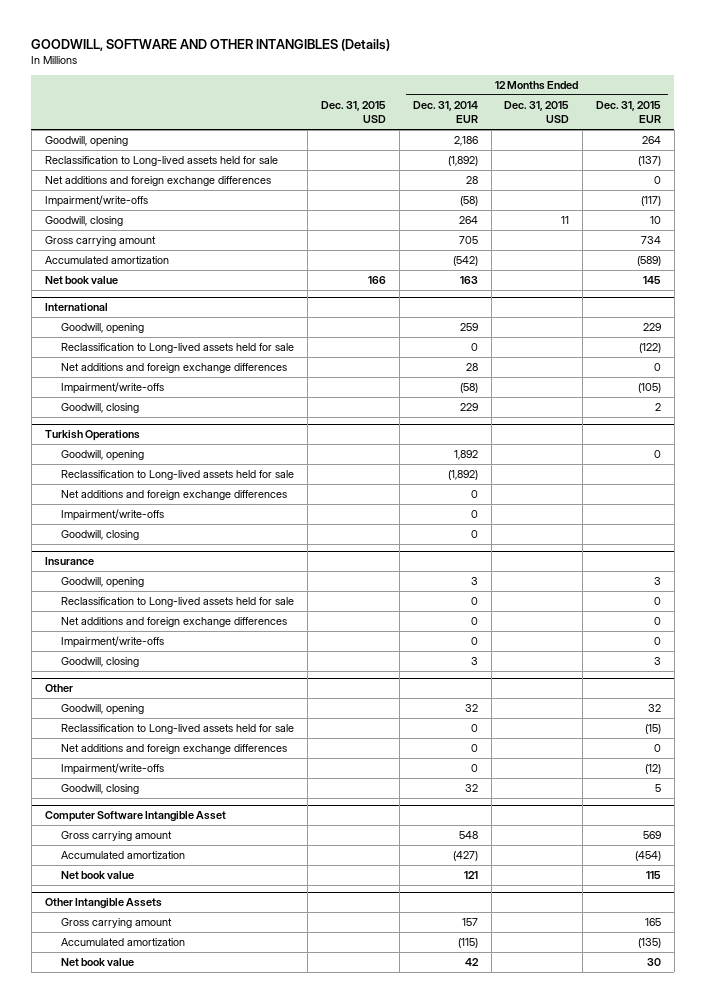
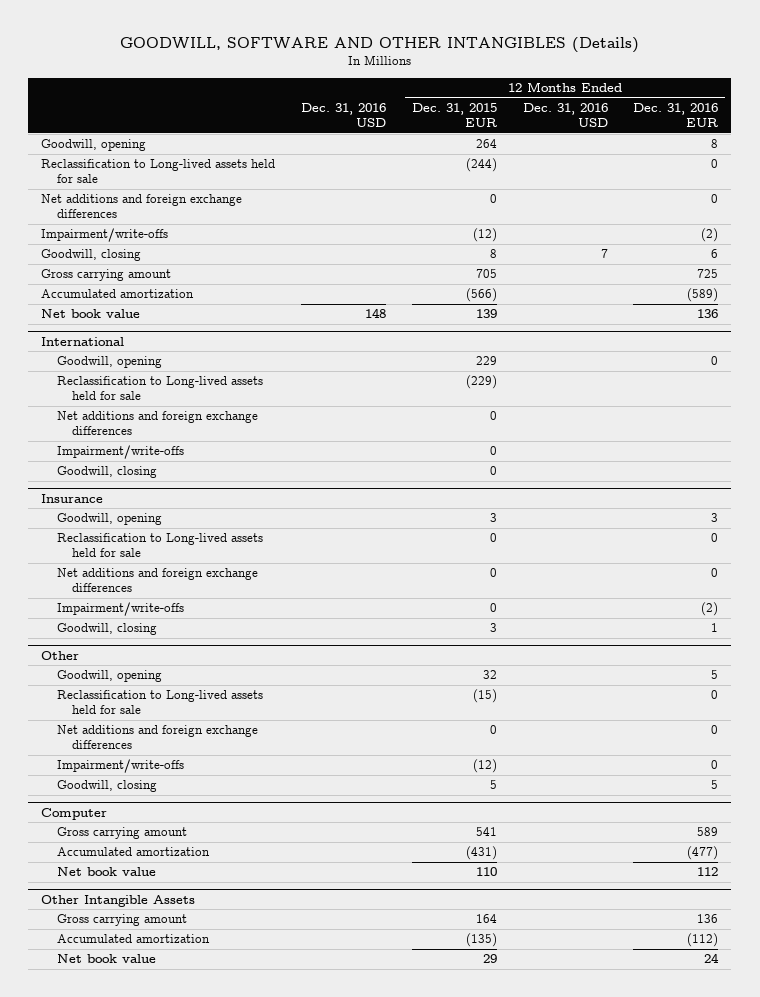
- | Dec. 31, 2015 USD | 12 Months Ended Dec. 31, 2014 EUR | 12 Months Ended Dec. 31, 2015 USD | 12 Months Ended Dec. 31, 2015 EUR
+ | Dec. 31, 2016 USD | 12 Months Ended Dec. 31, 2015 EUR | 12 Months Ended Dec. 31, 2016 USD | 12 Months Ended Dec. 31, 2016 EUR
- Reclassification to Long-lived assets held for sale | | (1,892) | | (137)
+ Reclassification to Long-lived assets held for sale | | (244) | | 0
- Impairment/write-offs | | (58) | | (117)
- Goodwill, closing | | 264 | 11 | 10
- Gross carrying amount | | 705 | | 734
- Accumulated amortization | | (542) | | (589)
- Net book value | 166 | 163 | | 145
+ Impairment/write-offs | | (12) | | (2)
+ Goodwill, closing | | 8 | 7 | 6
+ Gross carrying amount | | 705 | | 725
+ Accumulated amortization | | (566) | | (589)
+ Net book value | 148 | 139 | | 136
@ International
- Reclassification to Long-lived assets held for sale | | 0 | | (122)
+ Reclassification to Long-lived assets held for sale | | (229) | |
- Impairment/write-offs | | (58) | | (105)
- Goodwill, closing | | 229 | | 2
- Turkish Operations
- Goodwill, opening | | 1,892 | | 0
- Reclassification to Long-lived assets held for sale | | (1,892) | |
- Net additions and foreign exchange differences | | 0 | |
- Impairment/write-offs | | 0 | |
- Goodwill, closing | | 0 | |
@ International
+ Impairment/write-offs | | 0 | |
+ Goodwill, closing | | 0 | |
- Computer Software Intangible Asset
- Gross carrying amount | | 548 | | 569
- Accumulated amortization | | (427) | | (454)
- Net book value | | 121 | | 115
+ Computer
+ Gross carrying amount | | 541 | | 589
+ Accumulated amortization | | (431) | | (477)
+ Net book value | | 110 | | 112
@ Other Intangible Assets
- Gross carrying amount | | 157 | | 165
+ Gross carrying amount | | 164 | | 136
- Net book value | | 42 | | 30
+ Net book value | | 29 | | 24

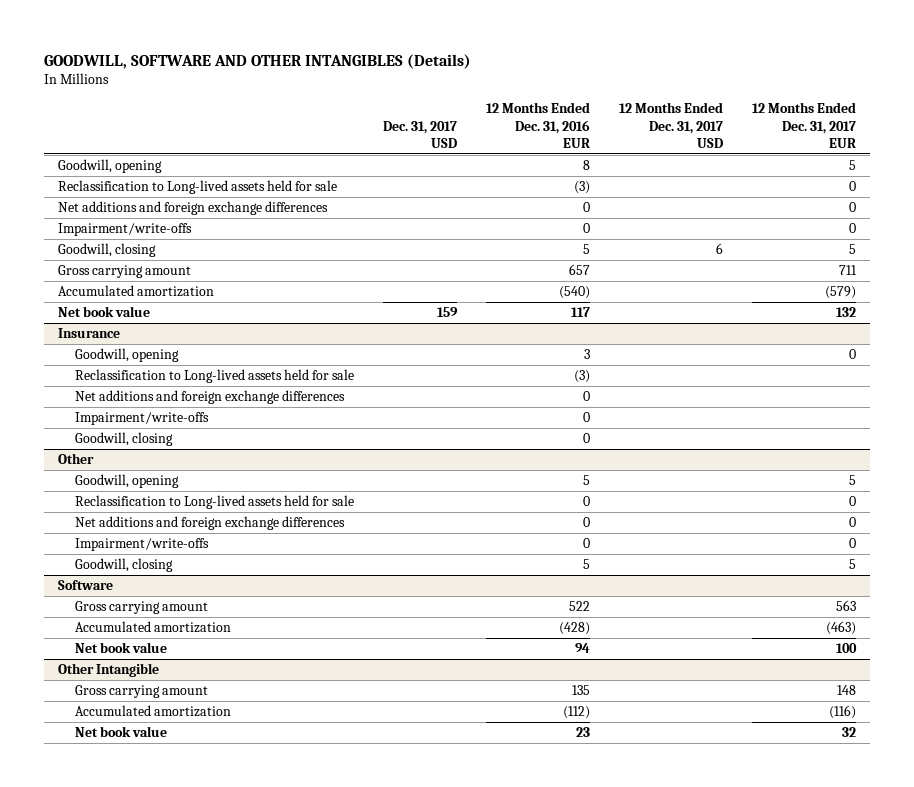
- | Dec. 31, 2016 USD | 12 Months Ended Dec. 31, 2015 EUR | 12 Months Ended Dec. 31, 2016 USD | 12 Months Ended Dec. 31, 2016 EUR
+ | Dec. 31, 2017 USD | 12 Months Ended Dec. 31, 2016 EUR | 12 Months Ended Dec. 31, 2017 USD | 12 Months Ended Dec. 31, 2017 EUR
- Reclassification to Long-lived assets held for sale | | (244) | | 0
+ Reclassification to Long-lived assets held for sale | | (3) | | 0
- Impairment/write-offs | | (12) | | (2)
- Goodwill, closing | | 8 | 7 | 6
- Gross carrying amount | | 705 | | 725
- Accumulated amortization | | (566) | | (589)
- Net book value | 148 | 139 | | 136
- International
- Goodwill, opening | | 229 | | 0
- Reclassification to Long-lived assets held for sale | | (229) | |
- Net additions and foreign exchange differences | | 0 | |
- Impairment/write-offs | | 0 | |
- Goodwill, closing | | 0 | |
+ Impairment/write-offs | | 0 | | 0
+ Goodwill, closing | | 5 | 6 | 5
+ Gross carrying amount | | 657 | | 711
+ Accumulated amortization | | (540) | | (579)
+ Net book value | 159 | 117 | | 132
@ Insurance
- Reclassification to Long-lived assets held for sale | | 0 | | 0
+ Reclassification to Long-lived assets held for sale | | (3) | |
- Impairment/write-offs | | 0 | | (2)
- Goodwill, closing | | 3 | | 1
+ Impairment/write-offs | | 0 | |
+ Goodwill, closing | | 0 | |
- Computer
- Gross carrying amount | | 541 | | 589
- Accumulated amortization | | (431) | | (477)
- Net book value | | 110 | | 112
- Other Intangible Assets
- Gross carrying amount | | 164 | | 136
+ Software
+ Gross carrying amount | | 522 | | 563
+ Accumulated amortization | | (428) | | (463)
+ Net book value | | 94 | | 100
+ Other Intangible
+ Gross carrying amount | | 135 | | 148
- Net book value | | 29 | | 24
+ Net book value | | 23 | | 32

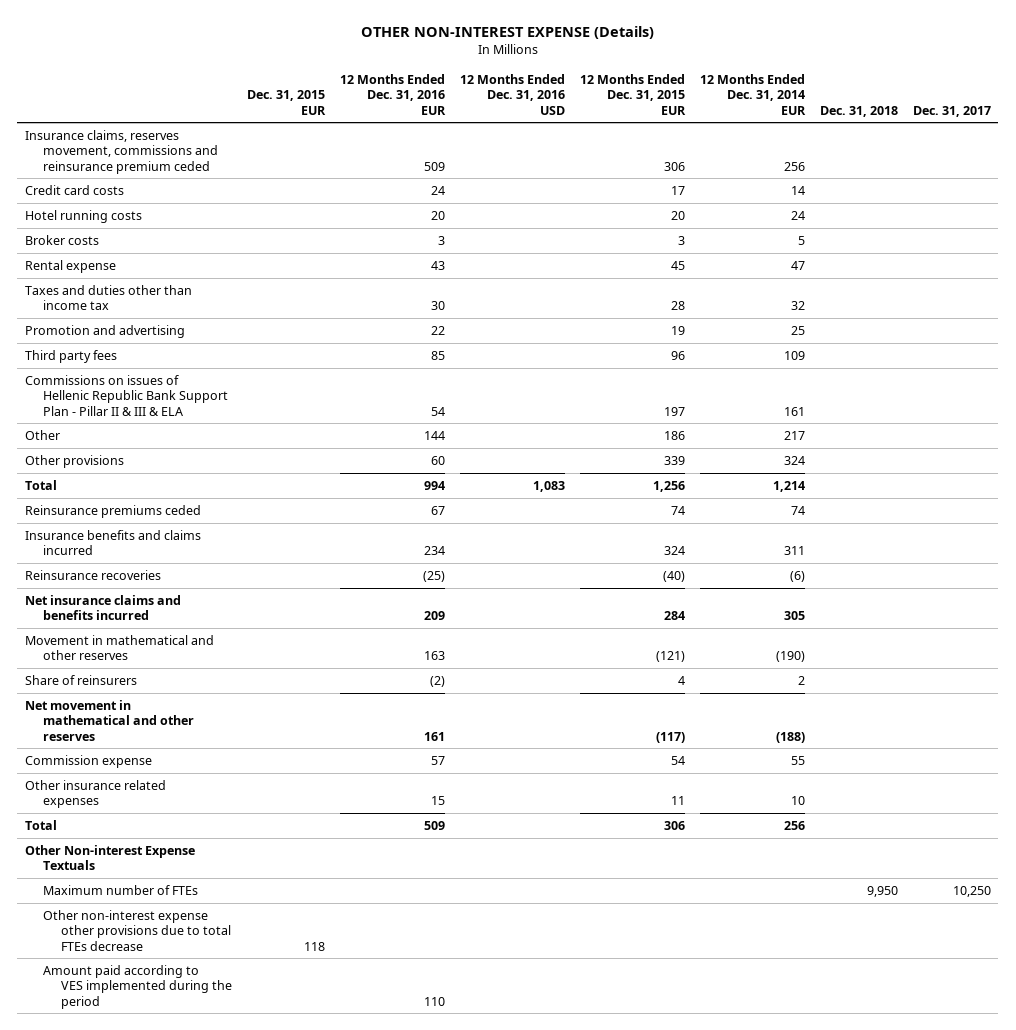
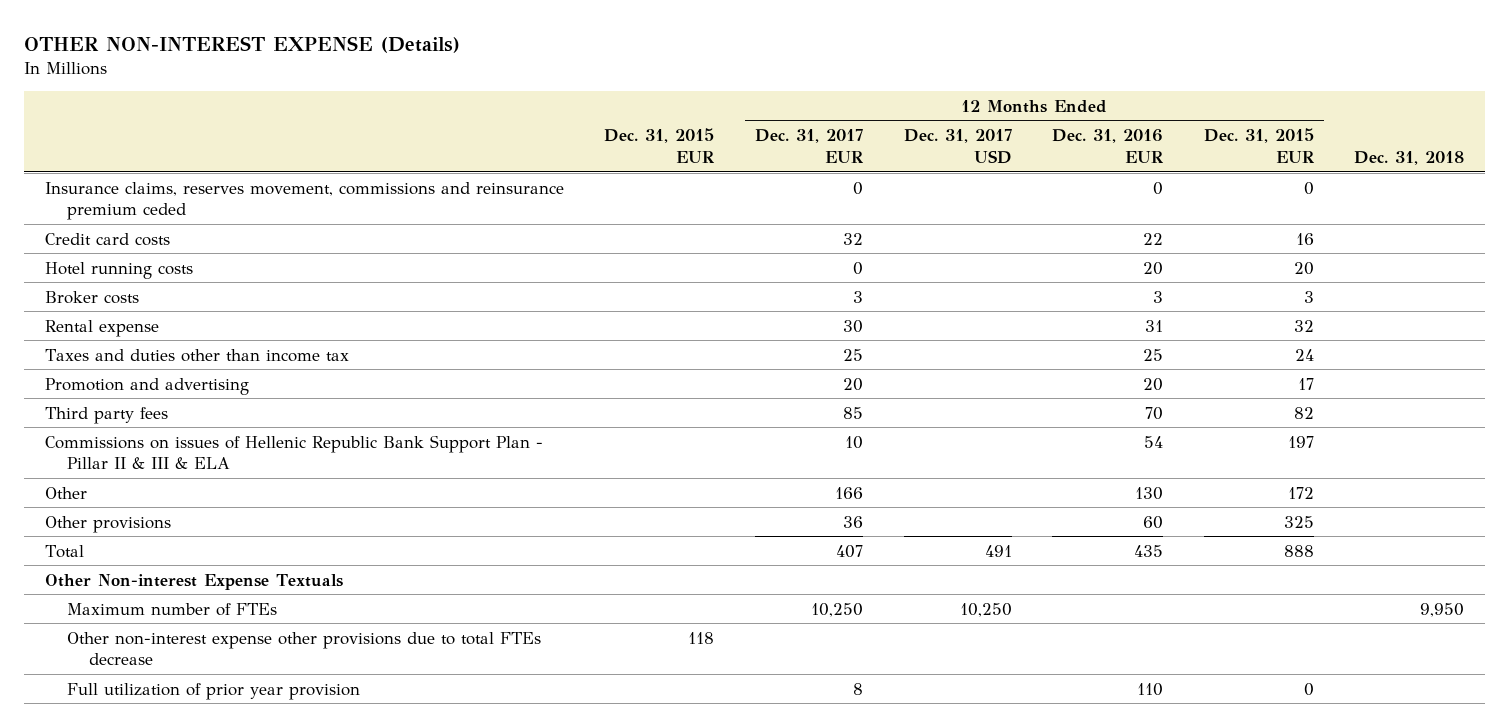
- | Dec. 31, 2015 EUR | 12 Months Ended Dec. 31, 2016 EUR | 12 Months Ended Dec. 31, 2016 USD | 12 Months Ended Dec. 31, 2015 EUR | 12 Months Ended Dec. 31, 2014 EUR | Dec. 31, 2018 | Dec. 31, 2017
+ | Dec. 31, 2015 EUR | 12 Months Ended Dec. 31, 2017 EUR | 12 Months Ended Dec. 31, 2017 USD | 12 Months Ended Dec. 31, 2016 EUR | 12 Months Ended Dec. 31, 2015 EUR | Dec. 31, 2018
- Insurance claims, reserves movement, commissions and reinsurance premium ceded | | 509 | | 306 | 256 | |
- Credit card costs | | 24 | | 17 | 14 | |
+ Insurance claims, reserves movement, commissions and reinsurance premium ceded | | 0 | | 0 | 0 |
+ Credit card costs | | 32 | | 22 | 16 |
- Rental expense | | 43 | | 45 | 47 | |
- Taxes and duties other than income tax | | 30 | | 28 | 32 | |
- Promotion and advertising | | 22 | | 19 | 25 | |
- Third party fees | | 85 | | 96 | 109 | |
+ Rental expense | | 30 | | 31 | 32 |
+ Taxes and duties other than income tax | | 25 | | 25 | 24 |
+ Promotion and advertising | | 20 | | 20 | 17 |
+ Third party fees | | 85 | | 70 | 82 |
- Other | | 144 | | 186 | 217 | |
- Other provisions | | 60 | | 339 | 324 | |
- Total | | 994 | 1,083 | 1,256 | 1,214 | |
- Reinsurance premiums ceded | | 67 | | 74 | 74 | |
- Insurance benefits and claims incurred | | 234 | | 324 | 311 | |
- Reinsurance recoveries | | (25) | | (40) | (6) | |
- Net insurance claims and benefits incurred | | 209 | | 284 | 305 | |
- Movement in mathematical and other reserves | | 163 | | (121) | (190) | |
- Share of reinsurers | | (2) | | 4 | 2 | |
- Net movement in mathematical and other reserves | | 161 | | (117) | (188) | |
- Commission expense | | 57 | | 54 | 55 | |
- Other insurance related expenses | | 15 | | 11 | 10 | |
- Total | | 509 | | 306 | 256 | |
+ Other | | 166 | | 130 | 172 |
+ Other provisions | | 36 | | 60 | 325 |
+ Total | | 407 | 491 | 435 | 888 |
- Amount paid according to VES implemented during the period | | 110 | | | | |
+ Full utilization of prior year provision | | 8 | | 110 | 0 |

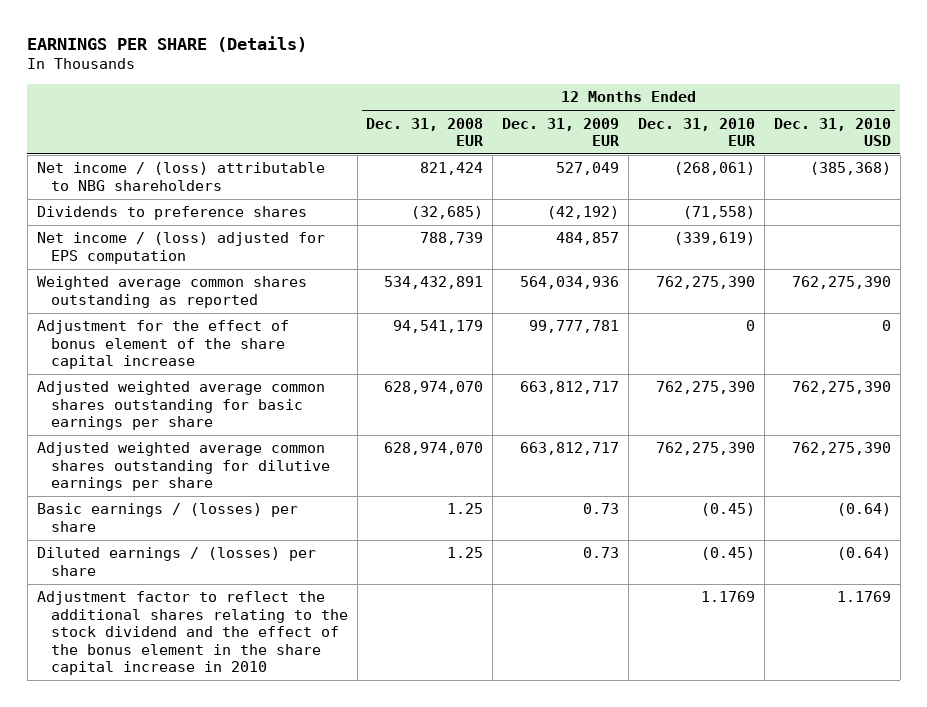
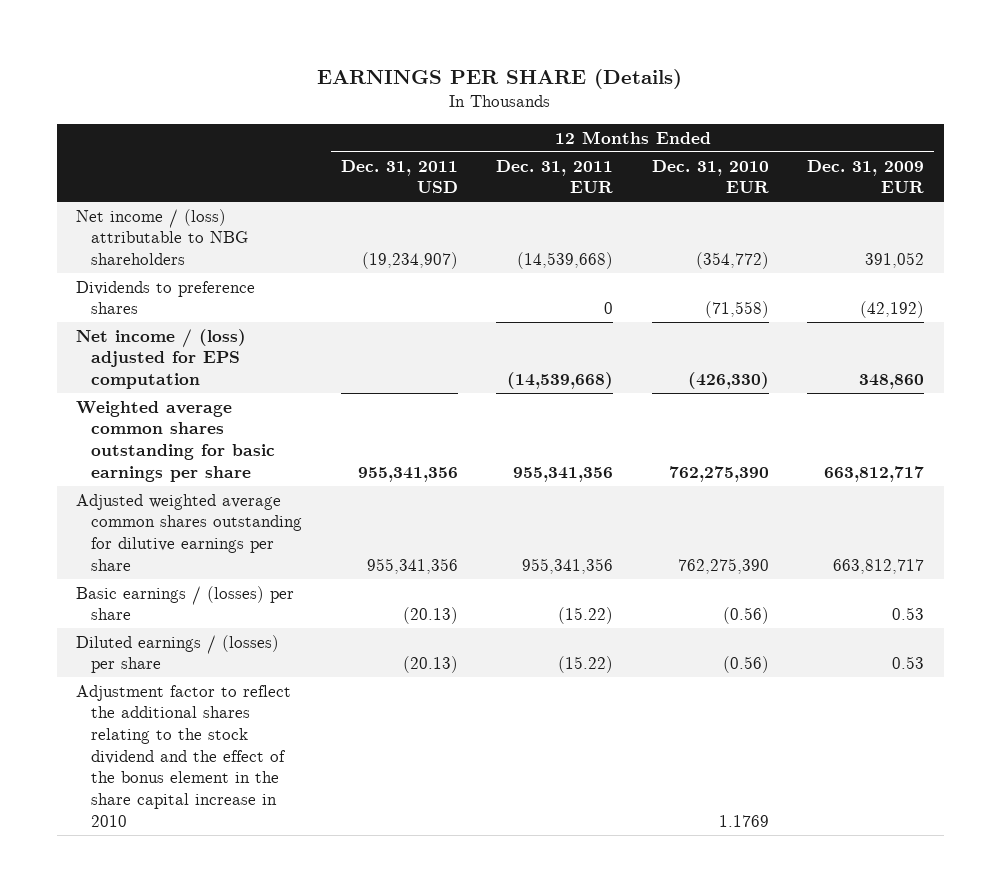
- | 12 Months Ended Dec. 31, 2008 EUR | 12 Months Ended Dec. 31, 2009 EUR | 12 Months Ended Dec. 31, 2010 EUR | 12 Months Ended Dec. 31, 2010 USD
+ | 12 Months Ended Dec. 31, 2011 USD | 12 Months Ended Dec. 31, 2011 EUR | 12 Months Ended Dec. 31, 2010 EUR | 12 Months Ended Dec. 31, 2009 EUR
- Net income / (loss) attributable to NBG shareholders | 821,424 | 527,049 | (268,061) | (385,368)
+ Net income / (loss) attributable to NBG shareholders | (19,234,907) | (14,539,668) | (354,772) | 391,052
- Net income / (loss) adjusted for EPS computation | 788,739 | 484,857 | (339,619) |
- Weighted average common shares outstanding as reported | 534,432,891 | 564,034,936 | 762,275,390 | 762,275,390
- Adjustment for the effect of bonus element of the share capital increase | 94,541,179 | 99,777,781 | 0 | 0
- Adjusted weighted average common shares outstanding for basic earnings per share | 628,974,070 | 663,812,717 | 762,275,390 | 762,275,390
+ Net income / (loss) adjusted for EPS computation | | (14,539,668) | (426,330) | 348,860
+ Weighted average common shares outstanding for basic earnings per share | 955,341,356 | 955,341,356 | 762,275,390 | 663,812,717
- Basic earnings / (losses) per share | 1.25 | 0.73 | (0.45) | (0.64)
- Diluted earnings / (losses) per share | 1.25 | 0.73 | (0.45) | (0.64)
+ Basic earnings / (losses) per share | (20.13) | (15.22) | (0.56) | 0.53
+ Diluted earnings / (losses) per share | (20.13) | (15.22) | (0.56) | 0.53

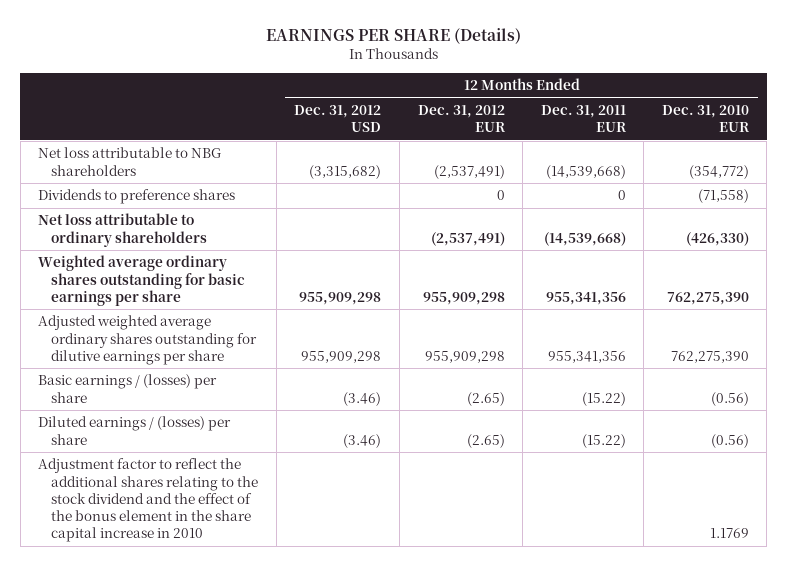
- | 12 Months Ended Dec. 31, 2011 USD | 12 Months Ended Dec. 31, 2011 EUR | 12 Months Ended Dec. 31, 2010 EUR | 12 Months Ended Dec. 31, 2009 EUR
+ | 12 Months Ended Dec. 31, 2012 USD | 12 Months Ended Dec. 31, 2012 EUR | 12 Months Ended Dec. 31, 2011 EUR | 12 Months Ended Dec. 31, 2010 EUR
- Net income / (loss) attributable to NBG shareholders | (19,234,907) | (14,539,668) | (354,772) | 391,052
+ Net loss attributable to NBG shareholders | (3,315,682) | (2,537,491) | (14,539,668) | (354,772)
- Net income / (loss) adjusted for EPS computation | | (14,539,668) | (426,330) | 348,860
- Weighted average common shares outstanding for basic earnings per share | 955,341,356 | 955,341,356 | 762,275,390 | 663,812,717
- Adjusted weighted average common shares outstanding for dilutive earnings per share | 955,341,356 | 955,341,356 | 762,275,390 | 663,812,717
+ Net loss attributable to ordinary shareholders | | (2,537,491) | (14,539,668) | (426,330)
+ Weighted average ordinary shares outstanding for basic earnings per share | 955,909,298 | 955,909,298 | 955,341,356 | 762,275,390
+ Adjusted weighted average ordinary shares outstanding for dilutive earnings per share | 955,909,298 | 955,909,298 | 955,341,356 | 762,275,390

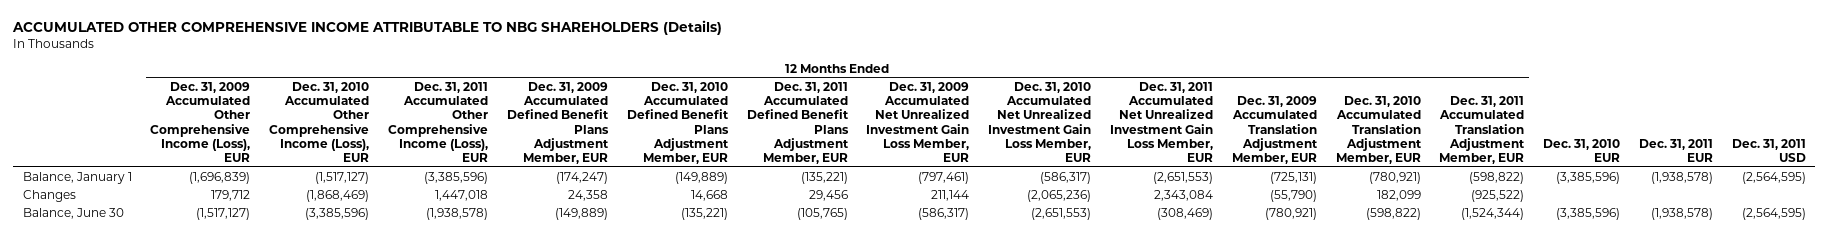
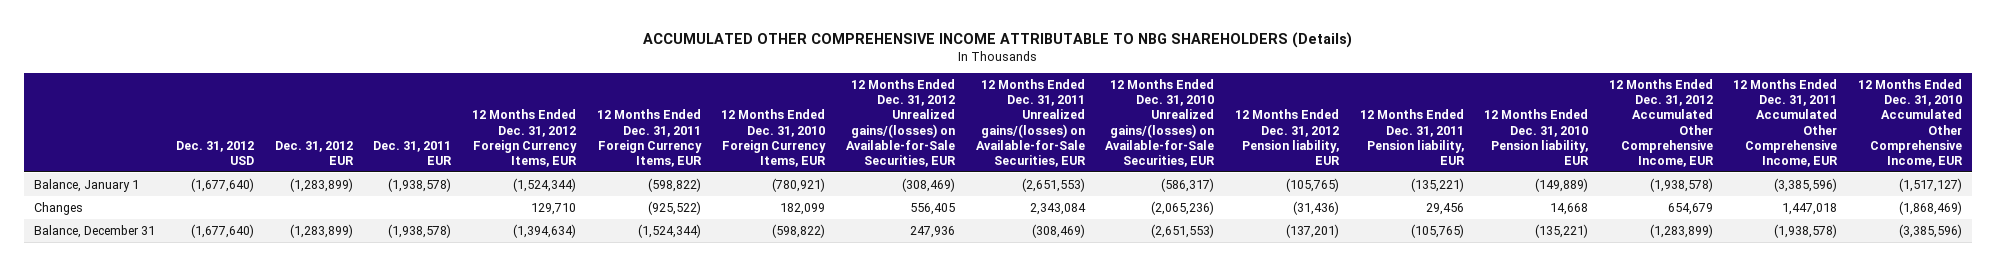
- | 12 Months Ended Dec. 31, 2009 Accumulated Other Comprehensive Income (Loss), EUR | 12 Months Ended Dec. 31, 2010 Accumulated Other Comprehensive Income (Loss), EUR | 12 Months Ended Dec. 31, 2011 Accumulated Other Comprehensive Income (Loss), EUR | 12 Months Ended Dec. 31, 2009 Accumulated Defined Benefit Plans Adjustment Member, EUR | 12 Months Ended Dec. 31, 2010 Accumulated Defined Benefit Plans Adjustment Member, EUR | 12 Months Ended Dec. 31, 2011 Accumulated Defined Benefit Plans Adjustment Member, EUR | 12 Months Ended Dec. 31, 2009 Accumulated Net Unrealized Investment Gain Loss Member, EUR | 12 Months Ended Dec. 31, 2010 Accumulated Net Unrealized Investment Gain Loss Member, EUR | 12 Months Ended Dec. 31, 2011 Accumulated Net Unrealized Investment Gain Loss Member, EUR | 12 Months Ended Dec. 31, 2009 Accumulated Translation Adjustment Member, EUR | 12 Months Ended Dec. 31, 2010 Accumulated Translation Adjustment Member, EUR | 12 Months Ended Dec. 31, 2011 Accumulated Translation Adjustment Member, EUR | Dec. 31, 2010 EUR | Dec. 31, 2011 EUR | Dec. 31, 2011 USD
+ | Dec. 31, 2012 USD | Dec. 31, 2012 EUR | Dec. 31, 2011 EUR | 12 Months Ended Dec. 31, 2012 Foreign Currency Items, EUR | 12 Months Ended Dec. 31, 2011 Foreign Currency Items, EUR | 12 Months Ended Dec. 31, 2010 Foreign Currency Items, EUR | 12 Months Ended Dec. 31, 2012 Unrealized gains/(losses) on Available-for-Sale Securities, EUR | 12 Months Ended Dec. 31, 2011 Unrealized gains/(losses) on Available-for-Sale Securities, EUR | 12 Months Ended Dec. 31, 2010 Unrealized gains/(losses) on Available-for-Sale Securities, EUR | 12 Months Ended Dec. 31, 2012 Pension liability, EUR | 12 Months Ended Dec. 31, 2011 Pension liability, EUR | 12 Months Ended Dec. 31, 2010 Pension liability, EUR | 12 Months Ended Dec. 31, 2012 Accumulated Other Comprehensive Income, EUR | 12 Months Ended Dec. 31, 2011 Accumulated Other Comprehensive Income, EUR | 12 Months Ended Dec. 31, 2010 Accumulated Other Comprehensive Income, EUR
- Balance, June 30 | (1,517,127) | (3,385,596) | (1,938,578) | (149,889) | (135,221) | (105,765) | (586,317) | (2,651,553) | (308,469) | (780,921) | (598,822) | (1,524,344) | (3,385,596) | (1,938,578) | (2,564,595)
+ Balance, December 31 | (1,677,640) | (1,283,899) | (1,938,578) | (1,394,634) | (1,524,344) | (598,822) | 247,936 | (308,469) | (2,651,553) | (137,201) | (105,765) | (135,221) | (1,283,899) | (1,938,578) | (3,385,596)

